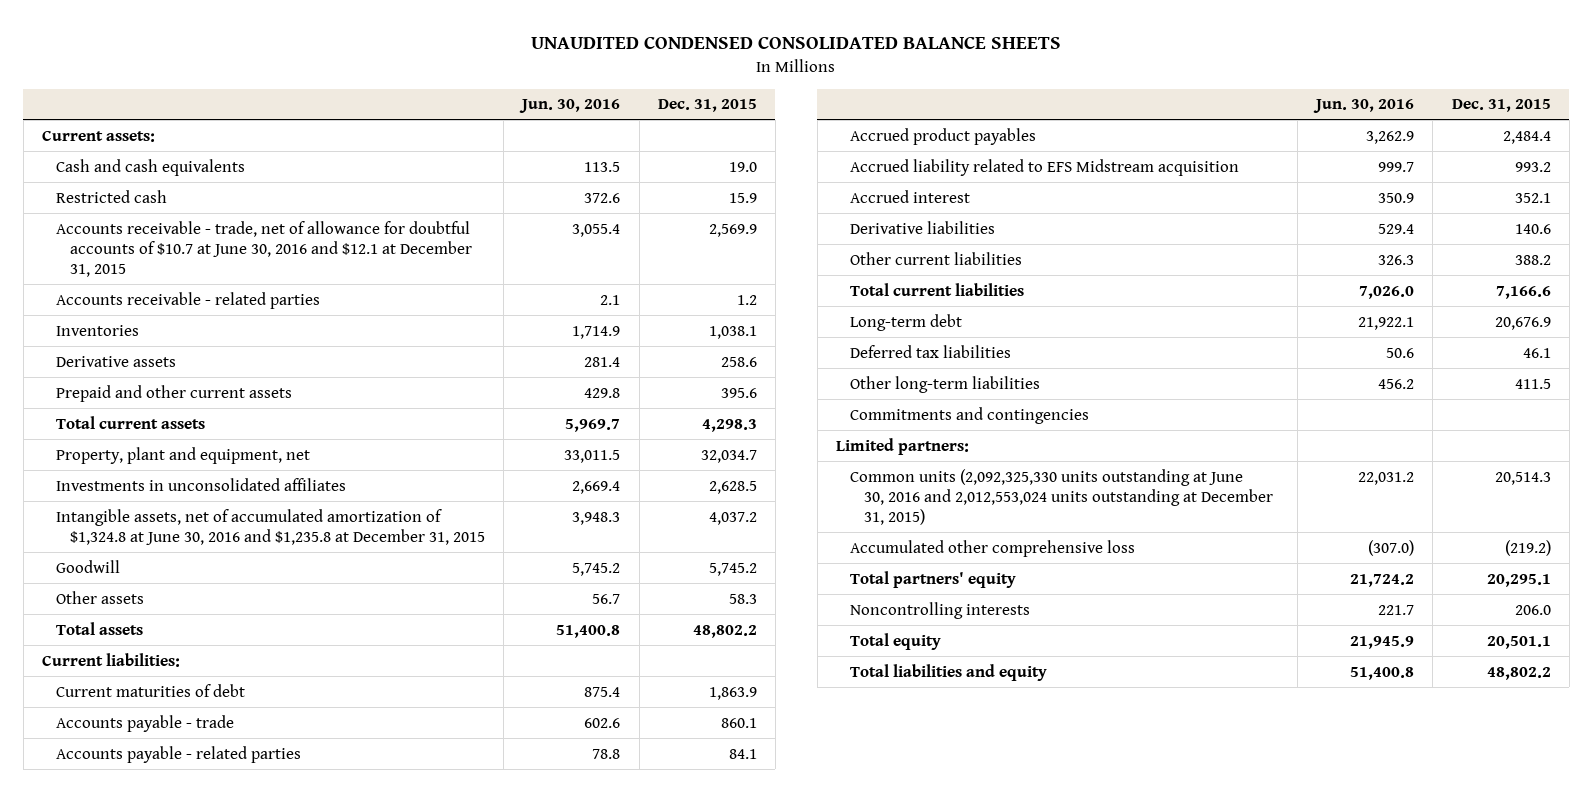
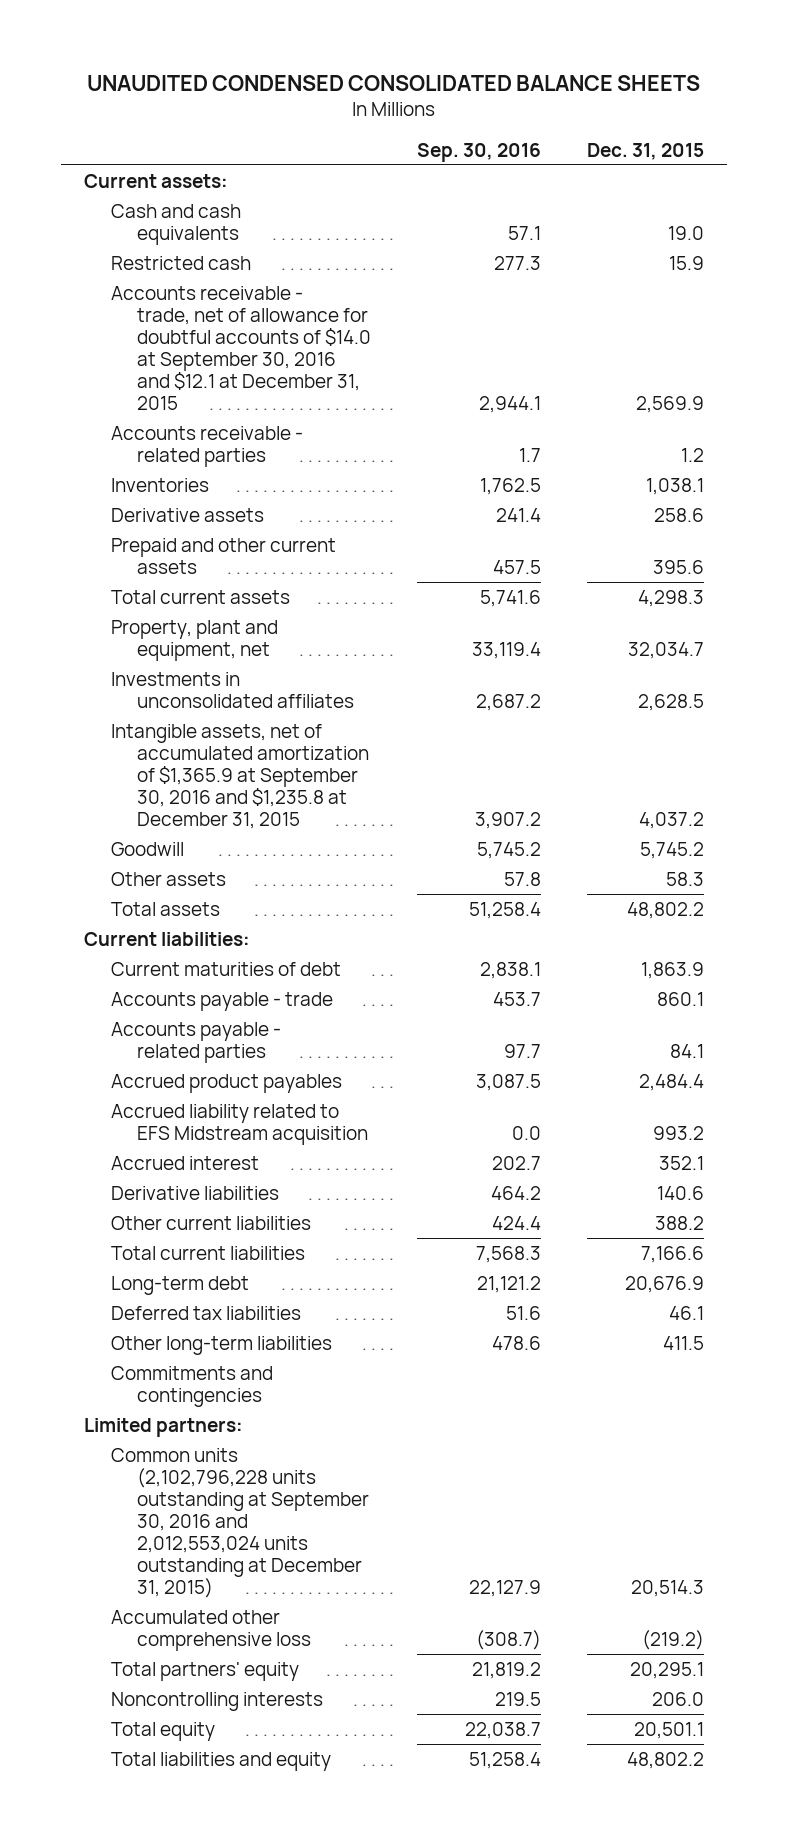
- | Jun. 30, 2016 | Dec. 31, 2015
+ | Sep. 30, 2016 | Dec. 31, 2015
- Accounts receivable - trade, net of allowance for doubtful accounts of $10.7 at June 30, 2016 and $12.1 at December 31, 2015 | 3,055.4 | 2,569.9
+ Accounts receivable - trade, net of allowance for doubtful accounts of $14.0 at September 30, 2016 and $12.1 at December 31, 2015 | 2,944.1 | 2,569.9
- Intangible assets, net of accumulated amortization of $1,324.8 at June 30, 2016 and $1,235.8 at December 31, 2015 | 3,948.3 | 4,037.2
+ Intangible assets, net of accumulated amortization of $1,365.9 at September 30, 2016 and $1,235.8 at December 31, 2015 | 3,907.2 | 4,037.2
- Common units (2,092,325,330 units outstanding at June 30, 2016 and 2,012,553,024 units outstanding at December 31, 2015) | 22,031.2 | 20,514.3
+ Common units (2,102,796,228 units outstanding at September 30, 2016 and 2,012,553,024 units outstanding at December 31, 2015) | 22,127.9 | 20,514.3

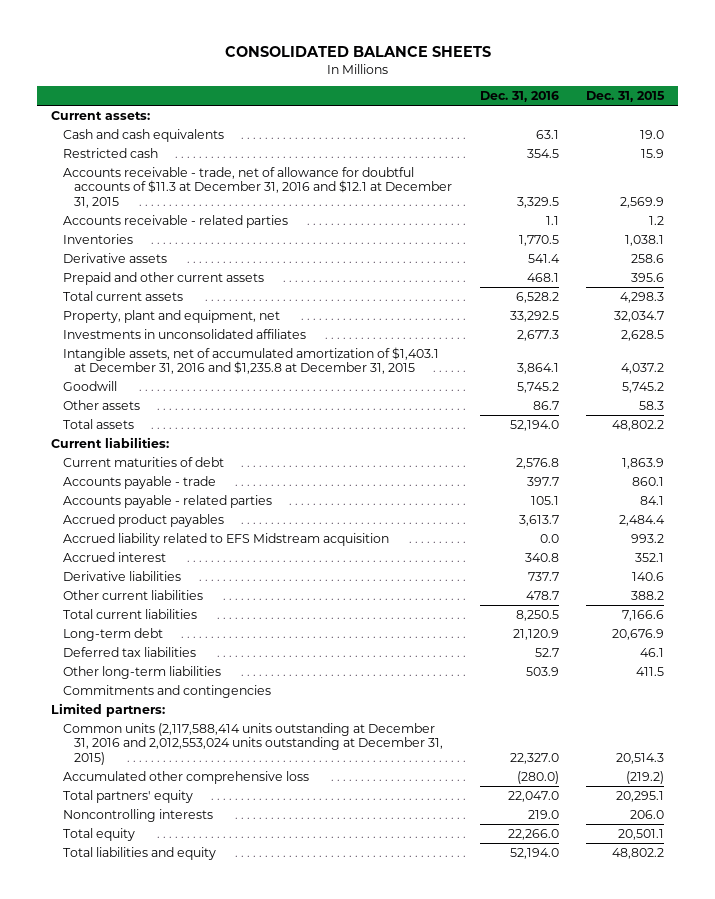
- UNAUDITED CONDENSED CONSOLIDATED BALANCE SHEETS
+ CONSOLIDATED BALANCE SHEETS
- | Sep. 30, 2016 | Dec. 31, 2015
+ | Dec. 31, 2016 | Dec. 31, 2015
- Accounts receivable - trade, net of allowance for doubtful accounts of $14.0 at September 30, 2016 and $12.1 at December 31, 2015 | 2,944.1 | 2,569.9
+ Accounts receivable - trade, net of allowance for doubtful accounts of $11.3 at December 31, 2016 and $12.1 at December 31, 2015 | 3,329.5 | 2,569.9
- Intangible assets, net of accumulated amortization of $1,365.9 at September 30, 2016 and $1,235.8 at December 31, 2015 | 3,907.2 | 4,037.2
+ Intangible assets, net of accumulated amortization of $1,403.1 at December 31, 2016 and $1,235.8 at December 31, 2015 | 3,864.1 | 4,037.2
- Common units (2,102,796,228 units outstanding at September 30, 2016 and 2,012,553,024 units outstanding at December 31, 2015) | 22,127.9 | 20,514.3
+ Common units (2,117,588,414 units outstanding at December 31, 2016 and 2,012,553,024 units outstanding at December 31, 2015) | 22,327.0 | 20,514.3

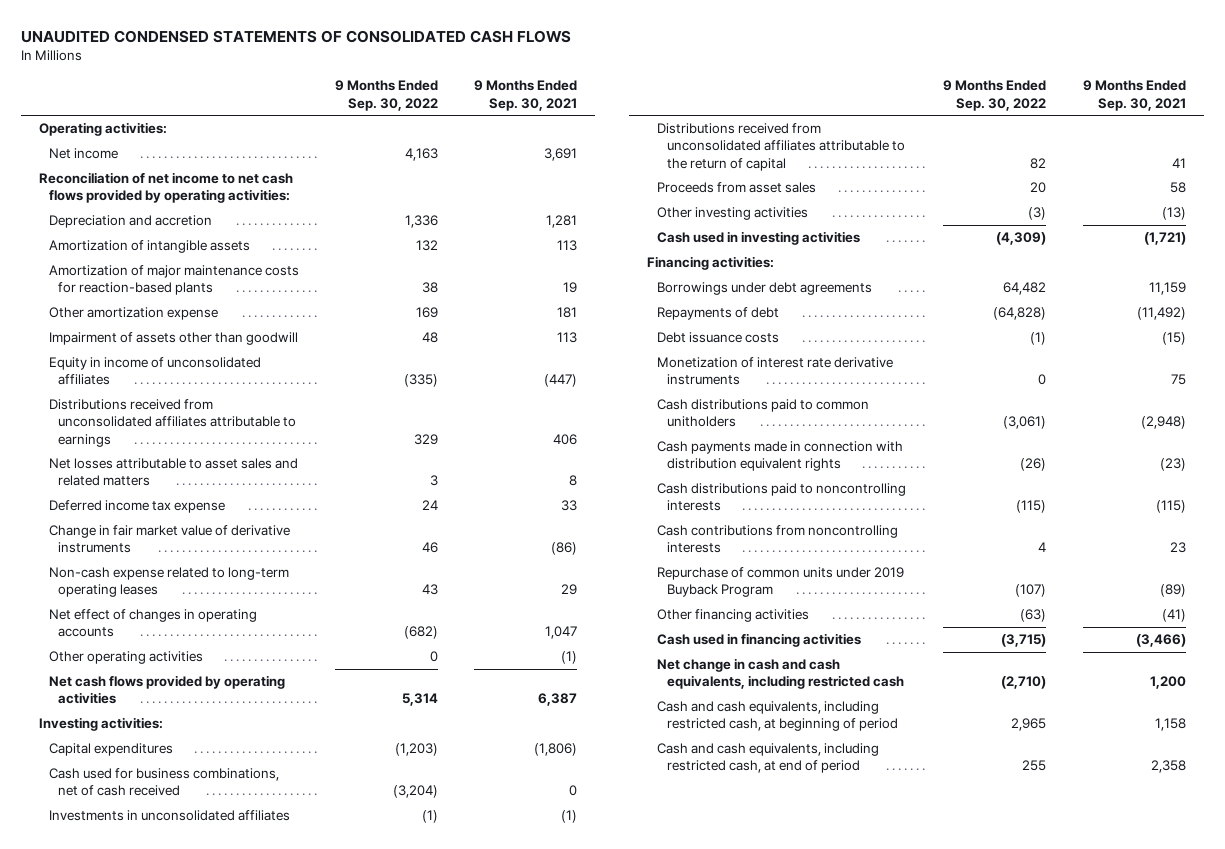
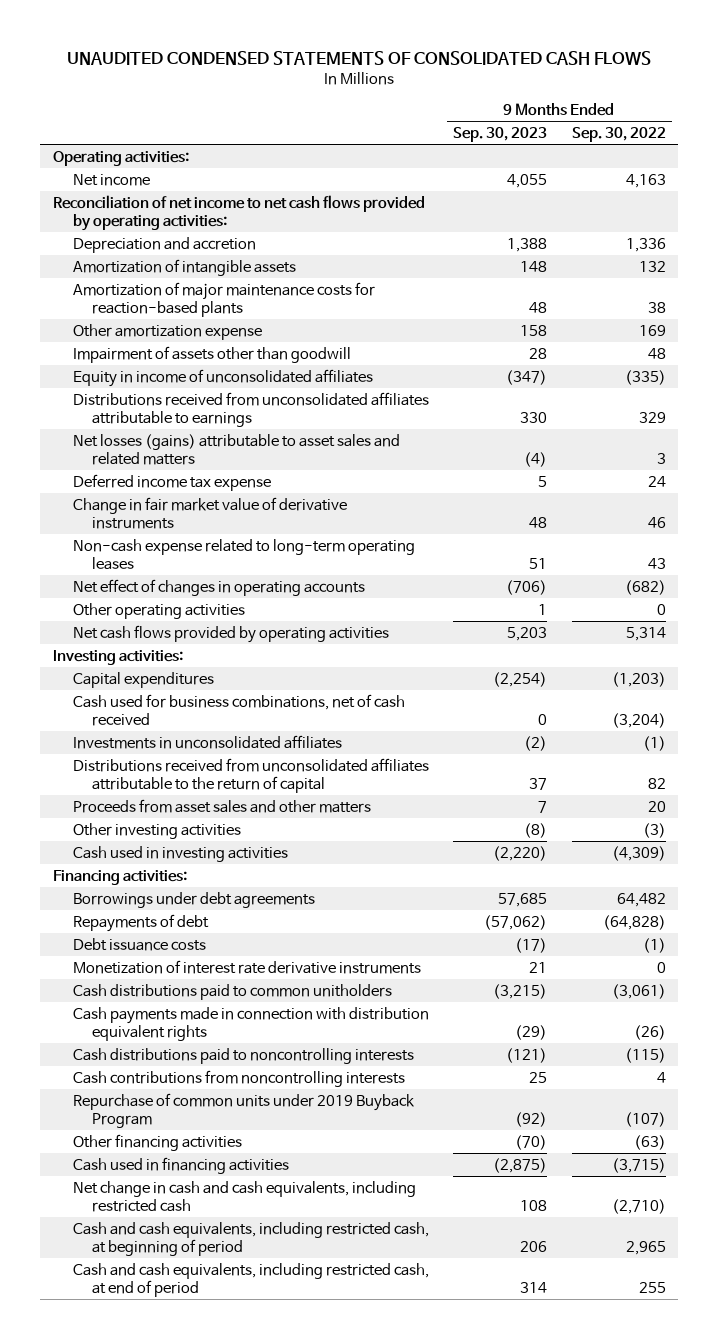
- | 9 Months Ended Sep. 30, 2022 | 9 Months Ended Sep. 30, 2021
+ | 9 Months Ended Sep. 30, 2023 | 9 Months Ended Sep. 30, 2022
- Net losses attributable to asset sales and related matters | 3 | 8
+ Net losses (gains) attributable to asset sales and related matters | (4) | 3
- Proceeds from asset sales | 20 | 58
+ Proceeds from asset sales and other matters | 7 | 20

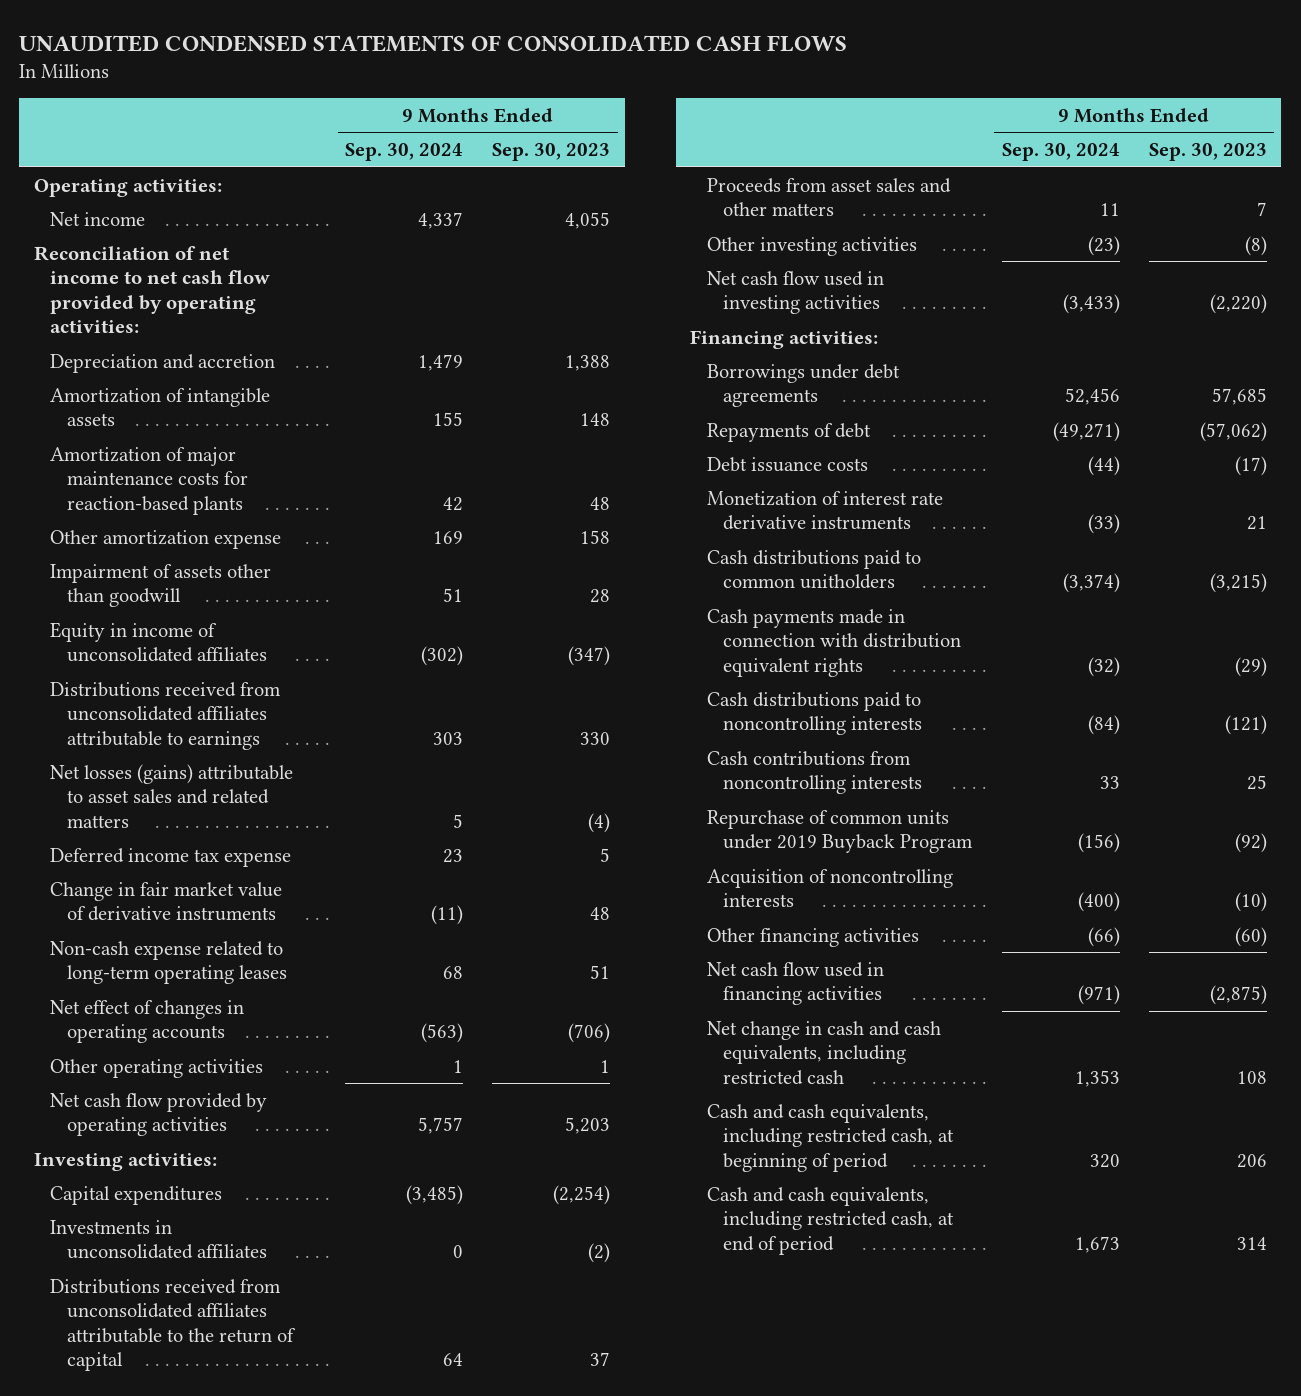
- | 9 Months Ended Sep. 30, 2023 | 9 Months Ended Sep. 30, 2022
+ | 9 Months Ended Sep. 30, 2024 | 9 Months Ended Sep. 30, 2023
- Reconciliation of net income to net cash flows provided by operating activities:
+ Reconciliation of net income to net cash flow provided by operating activities:
- Net cash flows provided by operating activities | 5,203 | 5,314
+ Net cash flow provided by operating activities | 5,757 | 5,203
- Cash used for business combinations, net of cash received | 0 | (3,204)
- Cash used in investing activities | (2,220) | (4,309)
+ Net cash flow used in investing activities | (3,433) | (2,220)
- Other financing activities | (70) | (63)
- Cash used in financing activities | (2,875) | (3,715)
+ Acquisition of noncontrolling interests | (400) | (10)
+ Other financing activities | (66) | (60)
+ Net cash flow used in financing activities | (971) | (2,875)

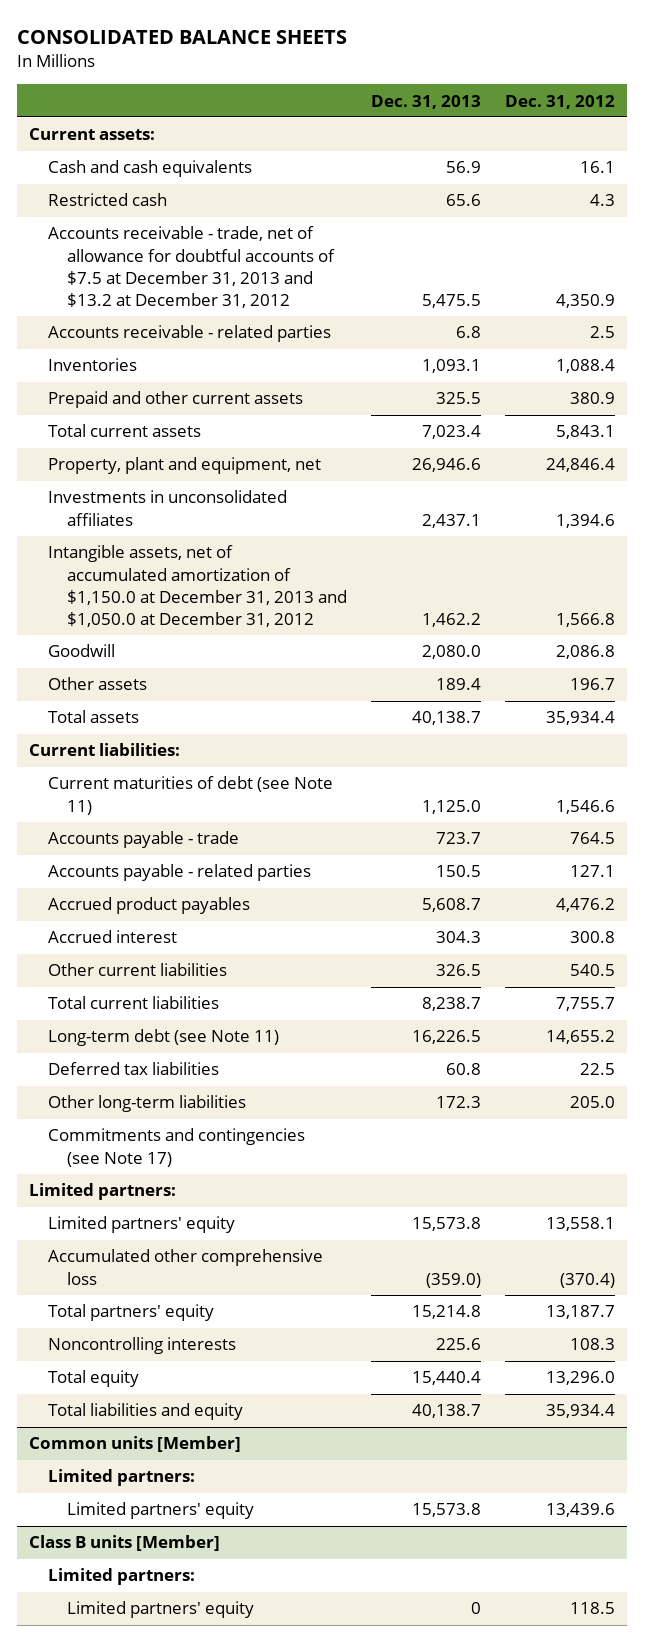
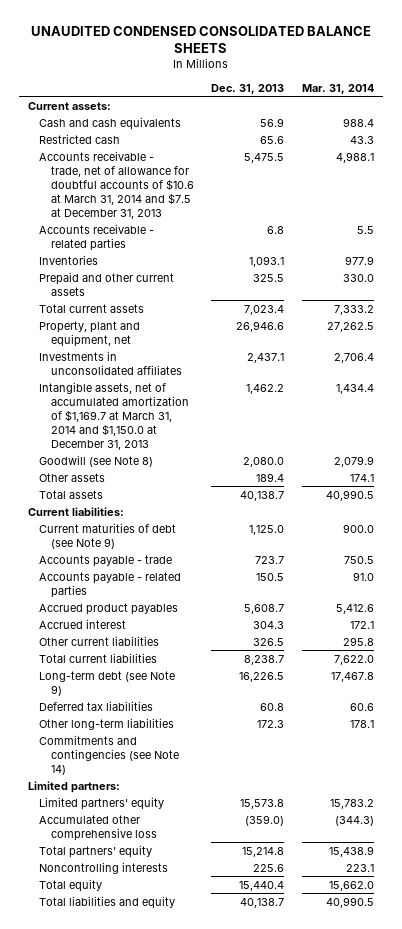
- CONSOLIDATED BALANCE SHEETS
+ UNAUDITED CONDENSED CONSOLIDATED BALANCE SHEETS
- | Dec. 31, 2013 | Dec. 31, 2012
+ | Dec. 31, 2013 | Mar. 31, 2014
- Accounts receivable - trade, net of allowance for doubtful accounts of $7.5 at December 31, 2013 and $13.2 at December 31, 2012 | 5,475.5 | 4,350.9
+ Accounts receivable - trade, net of allowance for doubtful accounts of $10.6 at March 31, 2014 and $7.5 at December 31, 2013 | 5,475.5 | 4,988.1
- Intangible assets, net of accumulated amortization of $1,150.0 at December 31, 2013 and $1,050.0 at December 31, 2012 | 1,462.2 | 1,566.8
- Goodwill | 2,080.0 | 2,086.8
+ Intangible assets, net of accumulated amortization of $1,169.7 at March 31, 2014 and $1,150.0 at December 31, 2013 | 1,462.2 | 1,434.4
+ Goodwill (see Note 8) | 2,080.0 | 2,079.9
- Current maturities of debt (see Note 11) | 1,125.0 | 1,546.6
+ Current maturities of debt (see Note 9) | 1,125.0 | 900.0
- Long-term debt (see Note 11) | 16,226.5 | 14,655.2
+ Long-term debt (see Note 9) | 16,226.5 | 17,467.8
- Commitments and contingencies (see Note 17)
+ Commitments and contingencies (see Note 14)
- Common units [Member]
- Limited partners:
- Limited partners' equity | 15,573.8 | 13,439.6
- Class B units [Member]
- Limited partners:
- Limited partners' equity | 0 | 118.5

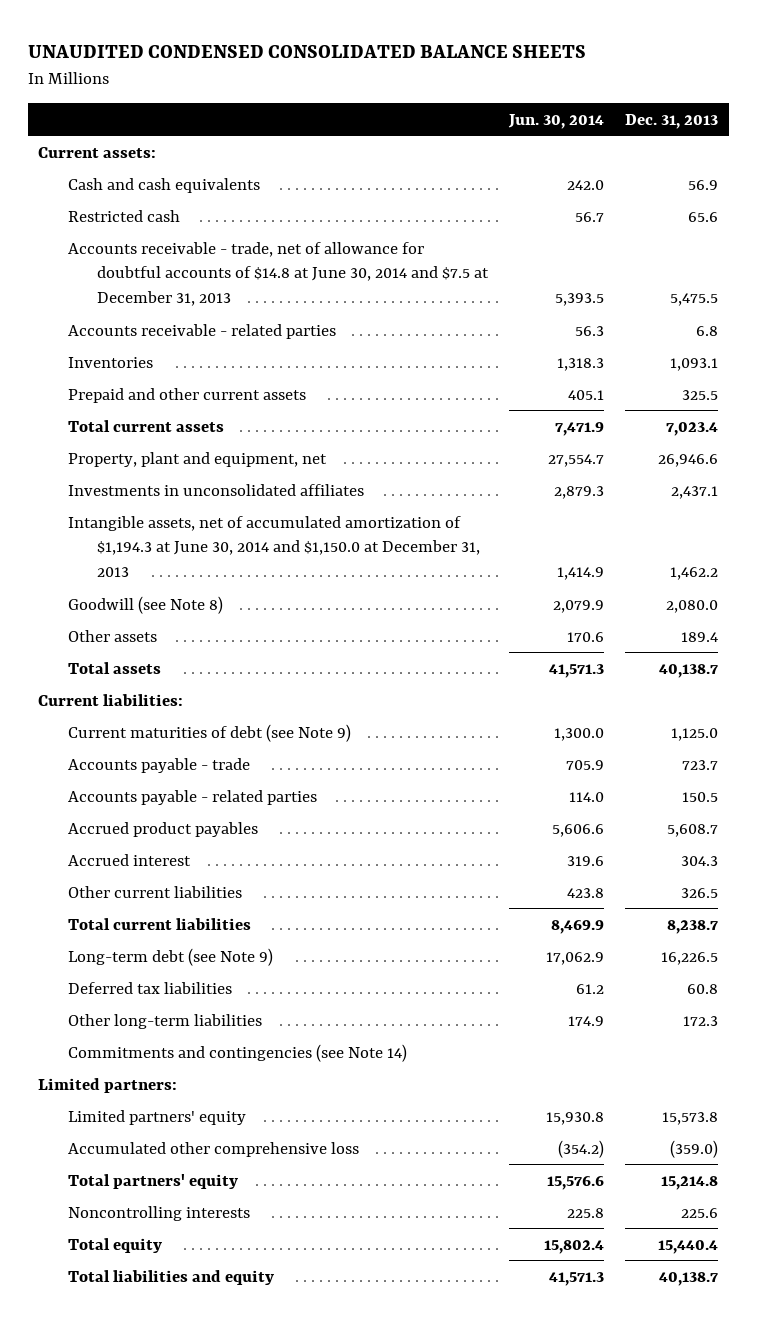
- | Dec. 31, 2013 | Mar. 31, 2014
+ | Jun. 30, 2014 | Dec. 31, 2013
- Accounts receivable - trade, net of allowance for doubtful accounts of $10.6 at March 31, 2014 and $7.5 at December 31, 2013 | 5,475.5 | 4,988.1
+ Accounts receivable - trade, net of allowance for doubtful accounts of $14.8 at June 30, 2014 and $7.5 at December 31, 2013 | 5,393.5 | 5,475.5
- Intangible assets, net of accumulated amortization of $1,169.7 at March 31, 2014 and $1,150.0 at December 31, 2013 | 1,462.2 | 1,434.4
+ Intangible assets, net of accumulated amortization of $1,194.3 at June 30, 2014 and $1,150.0 at December 31, 2013 | 1,414.9 | 1,462.2

